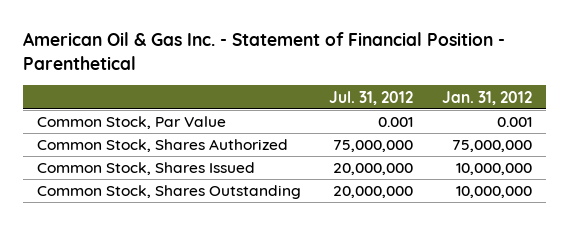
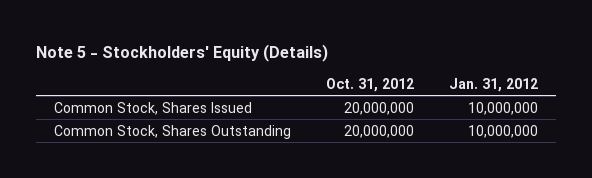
- American Oil & Gas Inc. - Statement of Financial Position - Parenthetical
+ Note 5 - Stockholders' Equity (Details)
- | Jul. 31, 2012 | Jan. 31, 2012
+ | Oct. 31, 2012 | Jan. 31, 2012
- Common Stock, Par Value | 0.001 | 0.001
- Common Stock, Shares Authorized | 75,000,000 | 75,000,000

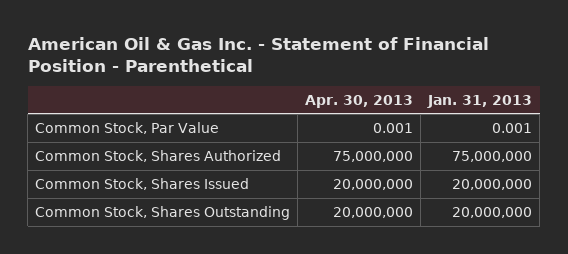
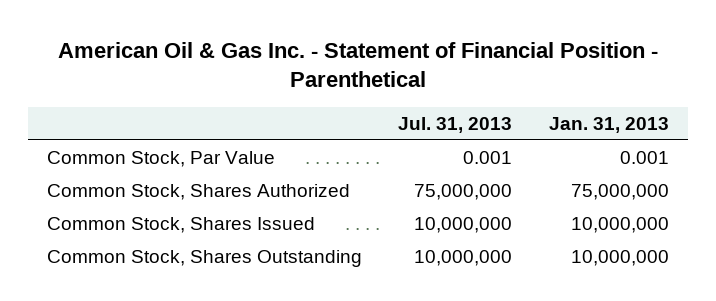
- | Apr. 30, 2013 | Jan. 31, 2013
+ | Jul. 31, 2013 | Jan. 31, 2013
- Common Stock, Shares Issued | 20,000,000 | 20,000,000
- Common Stock, Shares Outstanding | 20,000,000 | 20,000,000
+ Common Stock, Shares Issued | 10,000,000 | 10,000,000
+ Common Stock, Shares Outstanding | 10,000,000 | 10,000,000

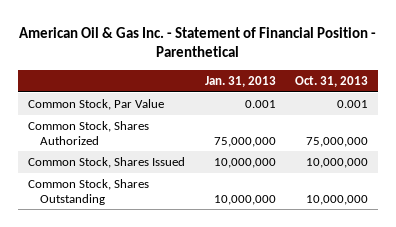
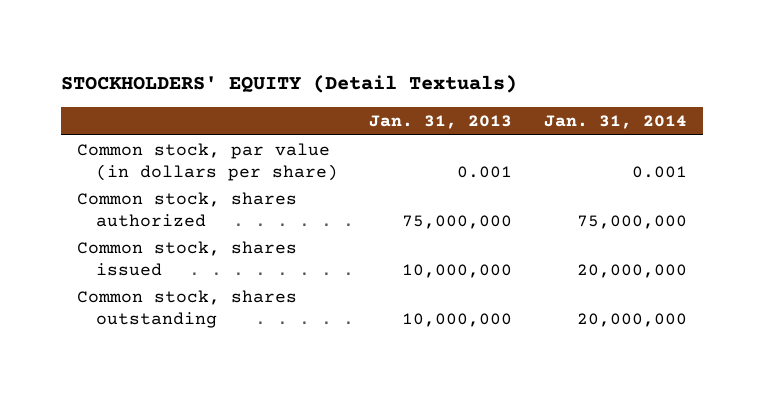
- American Oil & Gas Inc. - Statement of Financial Position - Parenthetical
+ STOCKHOLDERS' EQUITY (Detail Textuals)
- | Jan. 31, 2013 | Oct. 31, 2013
+ | Jan. 31, 2013 | Jan. 31, 2014
- Common Stock, Par Value | 0.001 | 0.001
- Common Stock, Shares Authorized | 75,000,000 | 75,000,000
- Common Stock, Shares Issued | 10,000,000 | 10,000,000
- Common Stock, Shares Outstanding | 10,000,000 | 10,000,000
+ Common stock, par value (in dollars per share) | 0.001 | 0.001
+ Common stock, shares authorized | 75,000,000 | 75,000,000
+ Common stock, shares issued | 10,000,000 | 20,000,000
+ Common stock, shares outstanding | 10,000,000 | 20,000,000

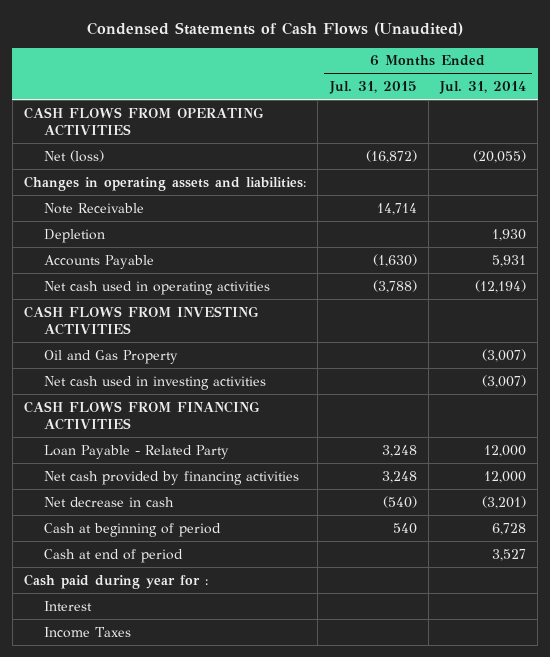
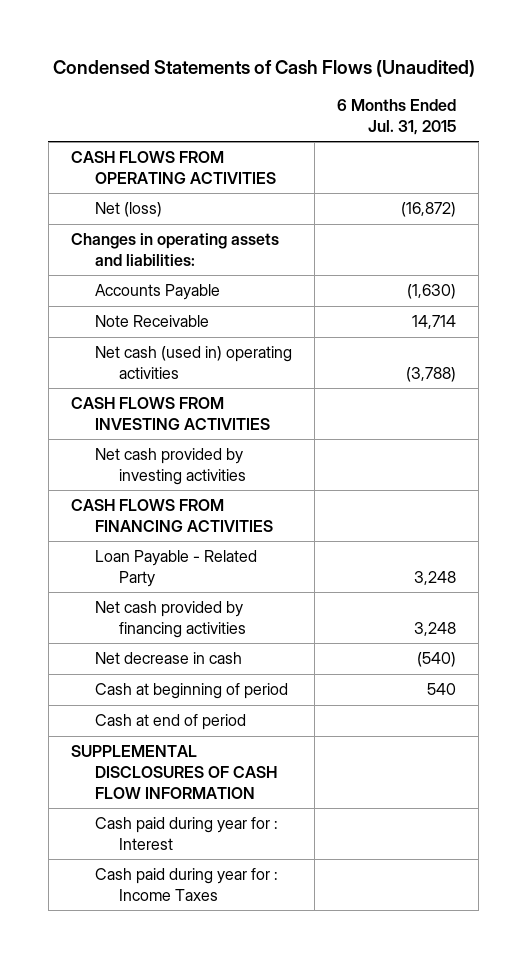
- | 6 Months Ended Jul. 31, 2015 | 6 Months Ended Jul. 31, 2014
+ | 6 Months Ended Jul. 31, 2015
- Depletion | | 1,930
- Net cash used in operating activities | (3,788) | (12,194)
moved down: Note Receivable | 14,714
+ Net cash (used in) operating activities | (3,788)
- Oil and Gas Property | | (3,007)
- Net cash used in investing activities | | (3,007)
+ Net cash provided by investing activities
- Cash paid during year for :
- Interest
- Income Taxes
+ SUPPLEMENTAL DISCLOSURES OF CASH FLOW INFORMATION
+ Cash paid during year for : Interest
+ Cash paid during year for : Income Taxes

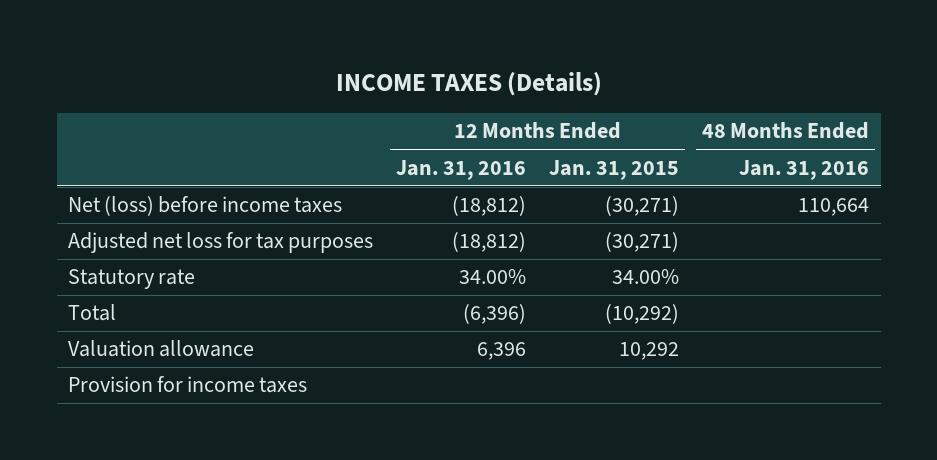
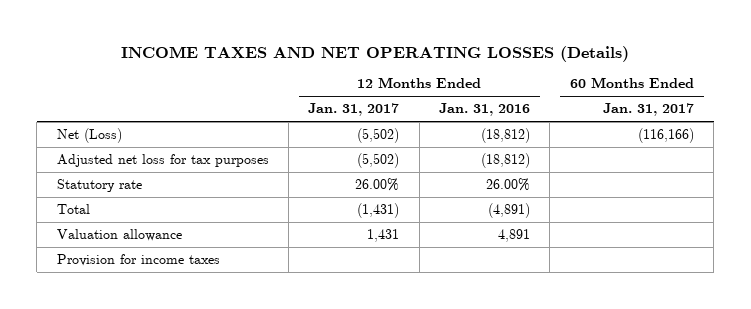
- INCOME TAXES (Details)
+ INCOME TAXES AND NET OPERATING LOSSES (Details)
- | 12 Months Ended Jan. 31, 2016 | 12 Months Ended Jan. 31, 2015 | 48 Months Ended Jan. 31, 2016
+ | 12 Months Ended Jan. 31, 2017 | 12 Months Ended Jan. 31, 2016 | 60 Months Ended Jan. 31, 2017
- Net (loss) before income taxes | (18,812) | (30,271) | 110,664
+ Net (Loss) | (5,502) | (18,812) | (116,166)
- Statutory rate | 34.00% | 34.00% |
- Total | (6,396) | (10,292) |
- Valuation allowance | 6,396 | 10,292 |
+ Statutory rate | 26.00% | 26.00% |
+ Total | (1,431) | (4,891) |
+ Valuation allowance | 1,431 | 4,891 |

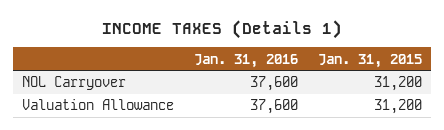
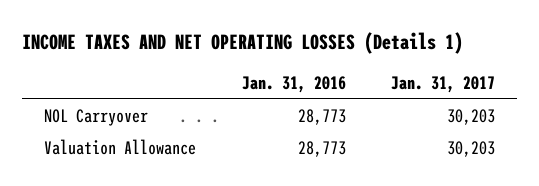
- INCOME TAXES (Details 1)
+ INCOME TAXES AND NET OPERATING LOSSES (Details 1)
- | Jan. 31, 2016 | Jan. 31, 2015
+ | Jan. 31, 2016 | Jan. 31, 2017
- NOL Carryover | 37,600 | 31,200
- Valuation Allowance | 37,600 | 31,200
+ NOL Carryover | 28,773 | 30,203
+ Valuation Allowance | 28,773 | 30,203

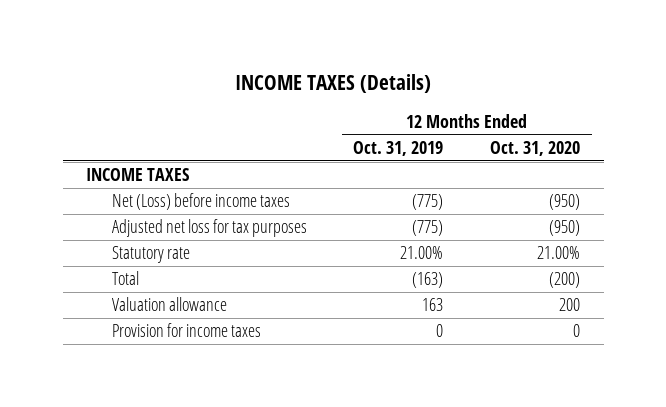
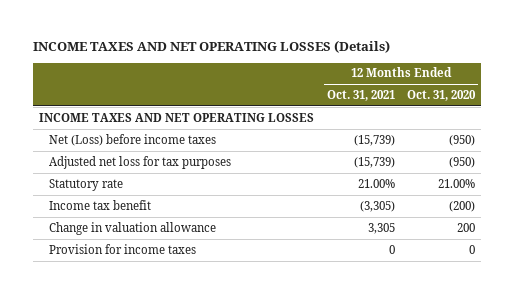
- INCOME TAXES (Details)
+ INCOME TAXES AND NET OPERATING LOSSES (Details)
- | 12 Months Ended Oct. 31, 2019 | 12 Months Ended Oct. 31, 2020
+ | 12 Months Ended Oct. 31, 2021 | 12 Months Ended Oct. 31, 2020
- INCOME TAXES
+ INCOME TAXES AND NET OPERATING LOSSES
- Total | (163) | (200)
- Valuation allowance | 163 | 200
+ Income tax benefit | (3,305) | (200)
+ Change in valuation allowance | 3,305 | 200

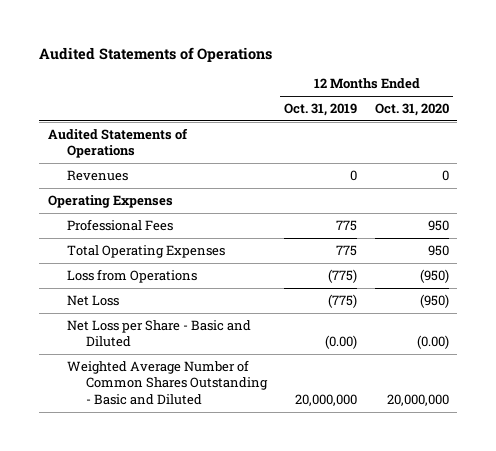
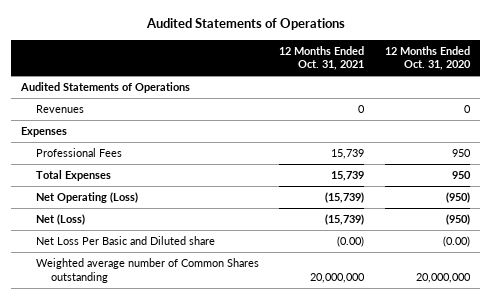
- | 12 Months Ended Oct. 31, 2019 | 12 Months Ended Oct. 31, 2020
+ | 12 Months Ended Oct. 31, 2021 | 12 Months Ended Oct. 31, 2020
- Operating Expenses
+ Expenses
- Total Operating Expenses | 775 | 950
- Loss from Operations | (775) | (950)
- Net Loss | (775) | (950)
- Net Loss per Share - Basic and Diluted | (0.00) | (0.00)
- Weighted Average Number of Common Shares Outstanding - Basic and Diluted | 20,000,000 | 20,000,000
+ Total Expenses | 15,739 | 950
+ Net Operating (Loss) | (15,739) | (950)
+ Net (Loss) | (15,739) | (950)
+ Net Loss Per Basic and Diluted share | (0.00) | (0.00)
+ Weighted average number of Common Shares outstanding | 20,000,000 | 20,000,000

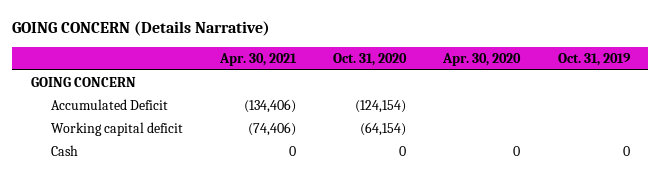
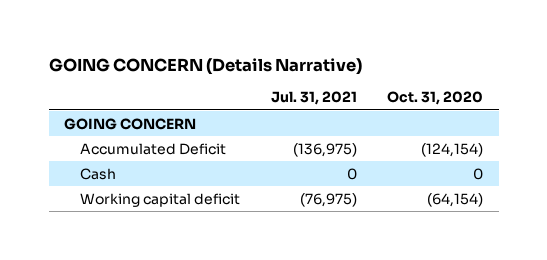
- | Apr. 30, 2021 | Oct. 31, 2020 | Apr. 30, 2020 | Oct. 31, 2019
+ | Jul. 31, 2021 | Oct. 31, 2020
moved down: Working capital deficit | (76,975) | (64,154)

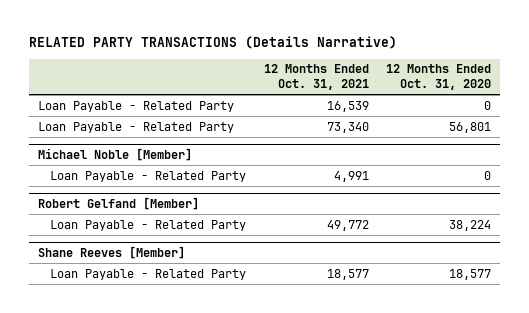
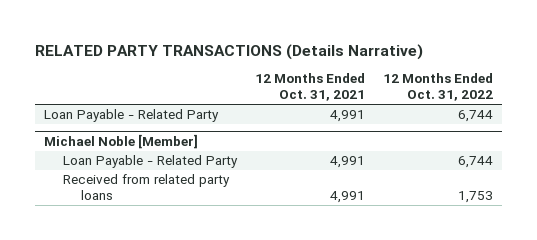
- | 12 Months Ended Oct. 31, 2021 | 12 Months Ended Oct. 31, 2020
+ | 12 Months Ended Oct. 31, 2021 | 12 Months Ended Oct. 31, 2022
- Loan Payable - Related Party | 16,539 | 0
- Loan Payable - Related Party | 73,340 | 56,801
+ Loan Payable - Related Party | 4,991 | 6,744
- Robert Gelfand [Member]
- Loan Payable - Related Party | 49,772 | 38,224
- Shane Reeves [Member]
- Loan Payable - Related Party | 18,577 | 18,577
@ Michael Noble [Member]
+ Received from related party loans | 4,991 | 1,753

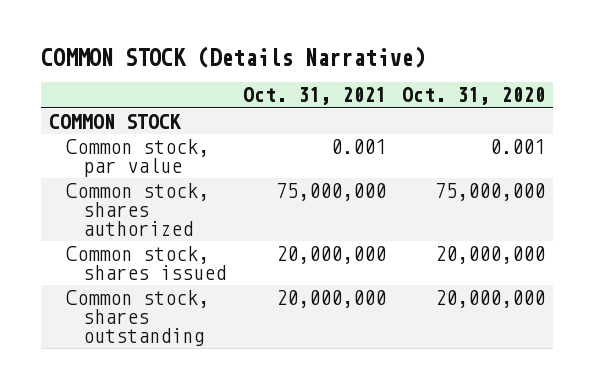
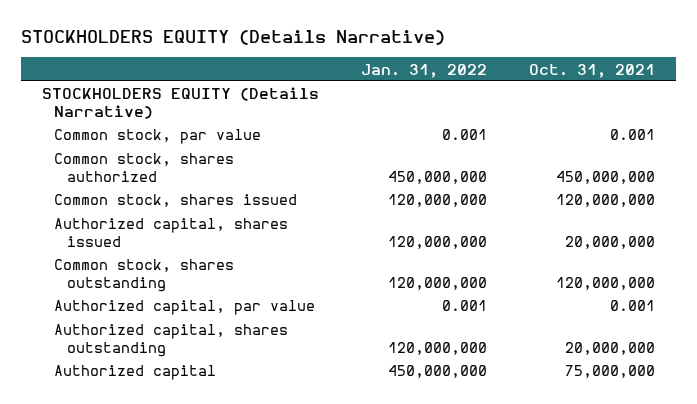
- COMMON STOCK (Details Narrative)
+ STOCKHOLDERS EQUITY (Details Narrative)
- | Oct. 31, 2021 | Oct. 31, 2020
+ | Jan. 31, 2022 | Oct. 31, 2021
- COMMON STOCK
+ STOCKHOLDERS EQUITY (Details Narrative)
- Common stock, shares authorized | 75,000,000 | 75,000,000
- Common stock, shares issued | 20,000,000 | 20,000,000
- Common stock, shares outstanding | 20,000,000 | 20,000,000
+ Common stock, shares authorized | 450,000,000 | 450,000,000
+ Common stock, shares issued | 120,000,000 | 120,000,000
+ Authorized capital, shares issued | 120,000,000 | 20,000,000
+ Common stock, shares outstanding | 120,000,000 | 120,000,000
+ Authorized capital, par value | 0.001 | 0.001
+ Authorized capital, shares outstanding | 120,000,000 | 20,000,000
+ Authorized capital | 450,000,000 | 75,000,000

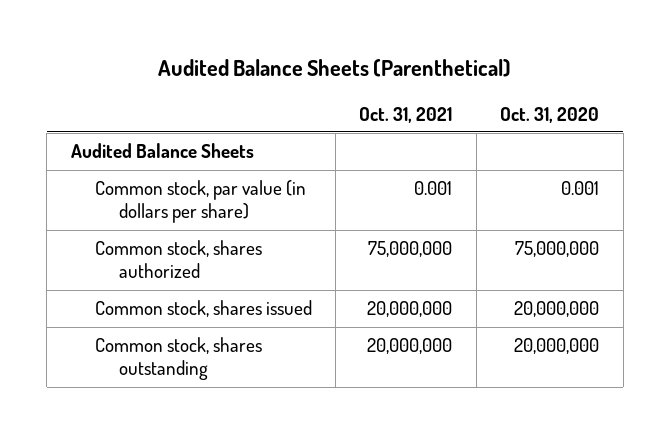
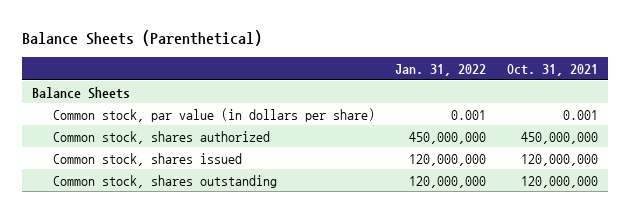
- Audited Balance Sheets (Parenthetical)
+ Balance Sheets (Parenthetical)
- | Oct. 31, 2021 | Oct. 31, 2020
+ | Jan. 31, 2022 | Oct. 31, 2021
- Audited Balance Sheets
+ Balance Sheets
- Common stock, shares authorized | 75,000,000 | 75,000,000
- Common stock, shares issued | 20,000,000 | 20,000,000
- Common stock, shares outstanding | 20,000,000 | 20,000,000
+ Common stock, shares authorized | 450,000,000 | 450,000,000
+ Common stock, shares issued | 120,000,000 | 120,000,000
+ Common stock, shares outstanding | 120,000,000 | 120,000,000

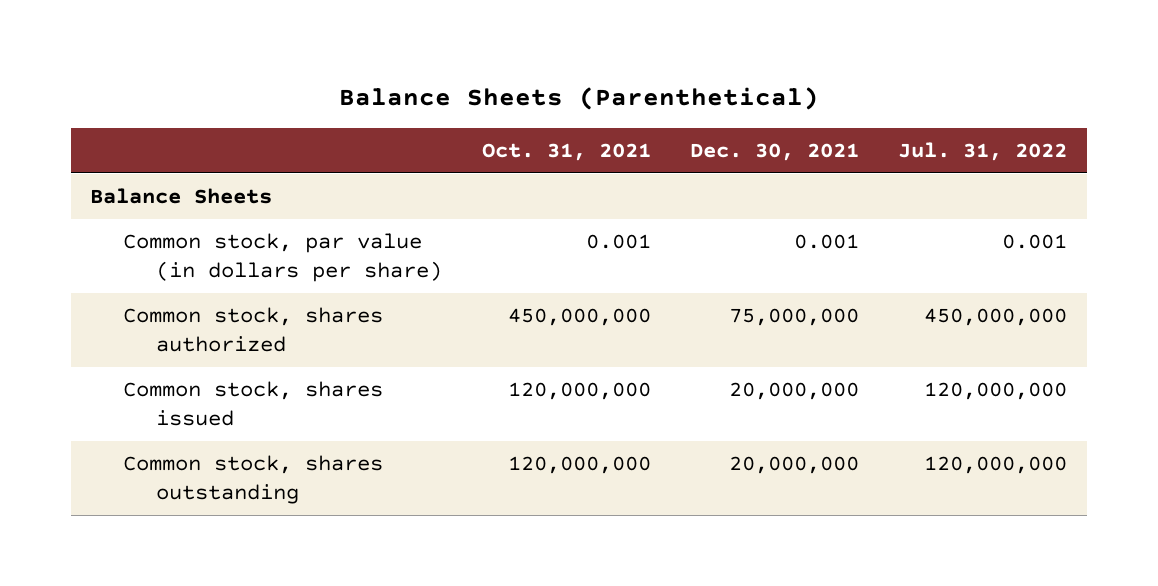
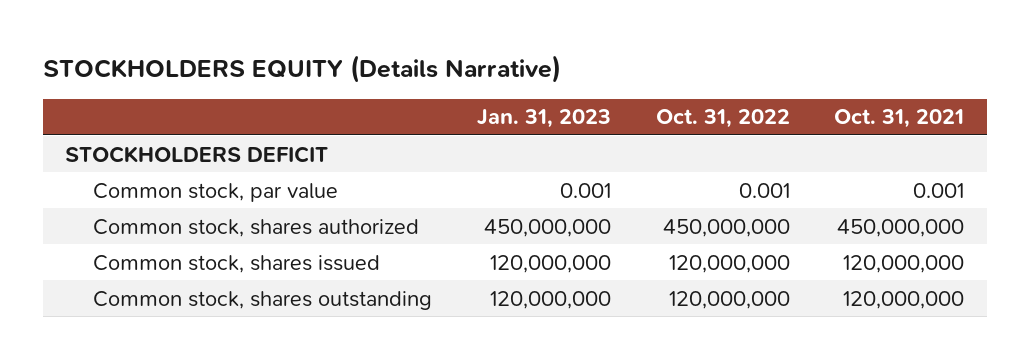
- Balance Sheets (Parenthetical)
+ STOCKHOLDERS EQUITY (Details Narrative)
- | Oct. 31, 2021 | Dec. 30, 2021 | Jul. 31, 2022
+ | Jan. 31, 2023 | Oct. 31, 2022 | Oct. 31, 2021
- Balance Sheets
- Common stock, par value (in dollars per share) | 0.001 | 0.001 | 0.001
+ STOCKHOLDERS DEFICIT
+ Common stock, par value | 0.001 | 0.001 | 0.001

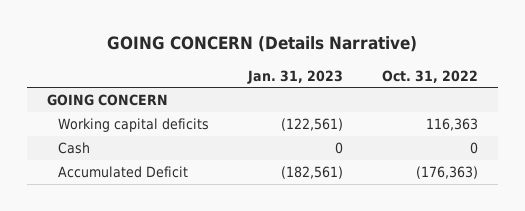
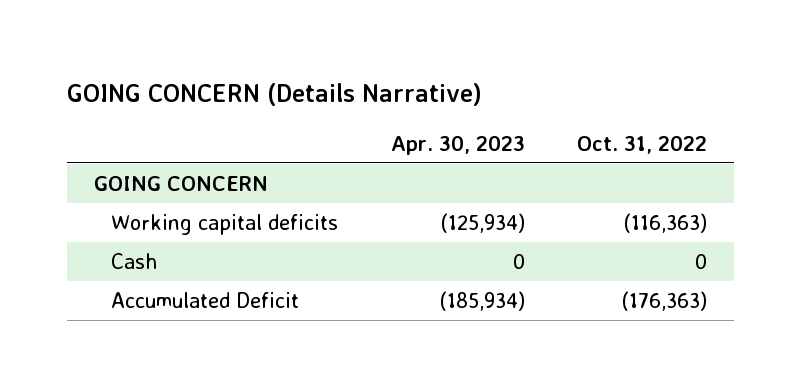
- | Jan. 31, 2023 | Oct. 31, 2022
+ | Apr. 30, 2023 | Oct. 31, 2022
- Working capital deficits | (122,561) | 116,363
+ Working capital deficits | (125,934) | (116,363)

